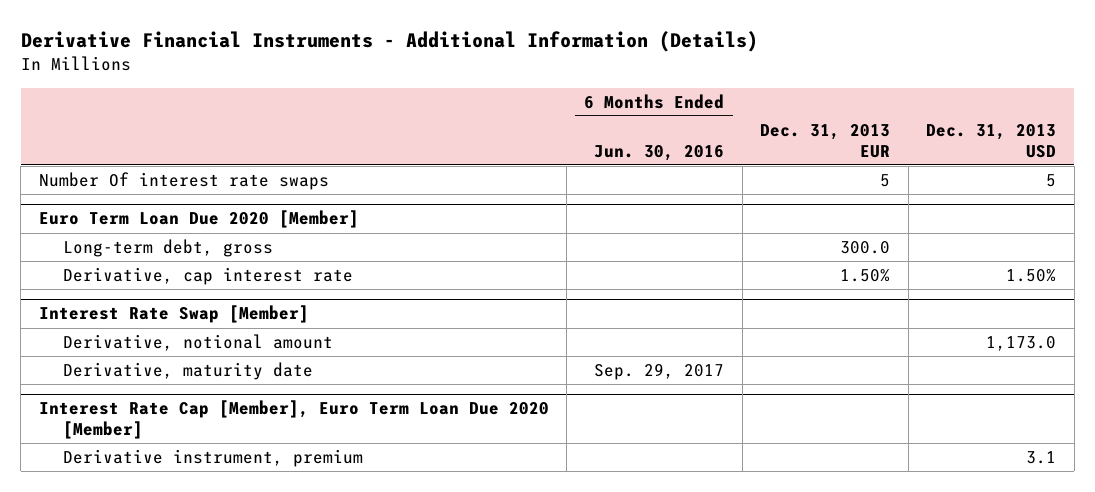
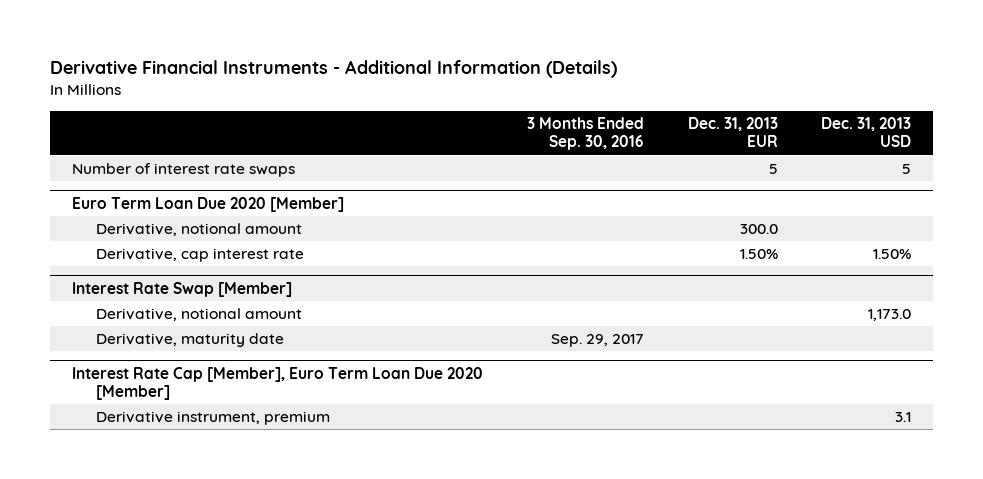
- | 6 Months Ended Jun. 30, 2016 | Dec. 31, 2013 EUR | Dec. 31, 2013 USD
+ | 3 Months Ended Sep. 30, 2016 | Dec. 31, 2013 EUR | Dec. 31, 2013 USD
- Number Of interest rate swaps | | 5 | 5
+ Number of interest rate swaps | | 5 | 5
@ Euro Term Loan Due 2020 [Member]
- Long-term debt, gross | | 300.0 |
+ Derivative, notional amount | | 300.0 |

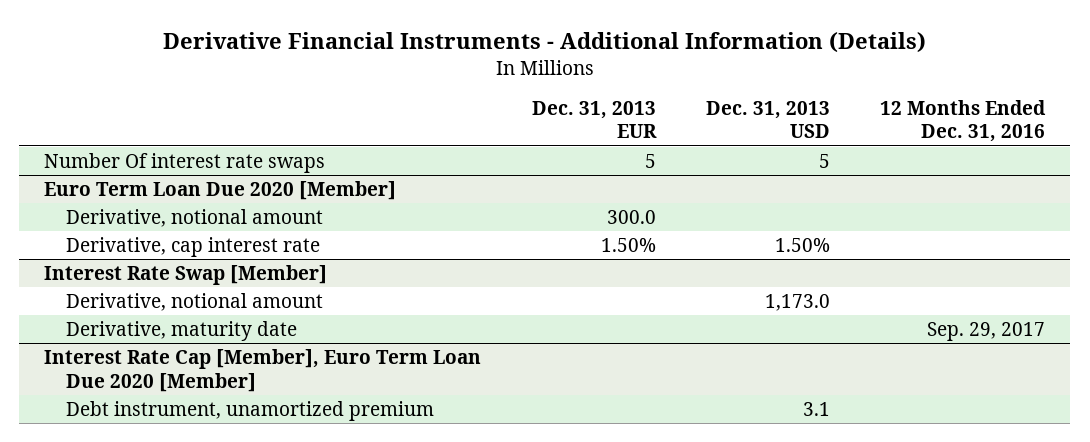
- | 3 Months Ended Sep. 30, 2016 | Dec. 31, 2013 EUR | Dec. 31, 2013 USD
+ | Dec. 31, 2013 EUR | Dec. 31, 2013 USD | 12 Months Ended Dec. 31, 2016
- Number of interest rate swaps | | 5 | 5
+ Number Of interest rate swaps | 5 | 5 |
@ Interest Rate Cap [Member], Euro Term Loan Due 2020 [Member]
- Derivative instrument, premium | | | 3.1
+ Debt instrument, unamortized premium | | 3.1 |

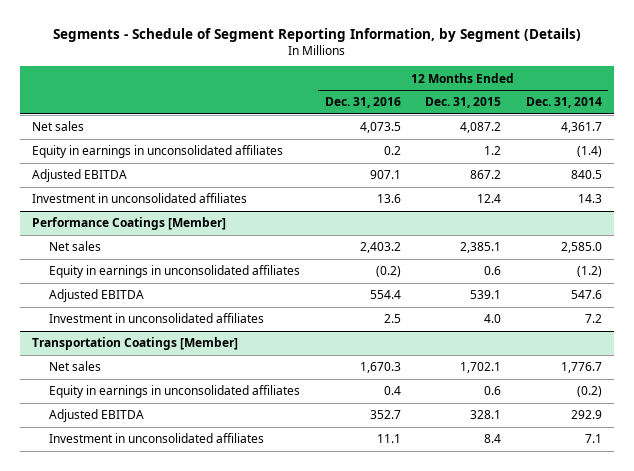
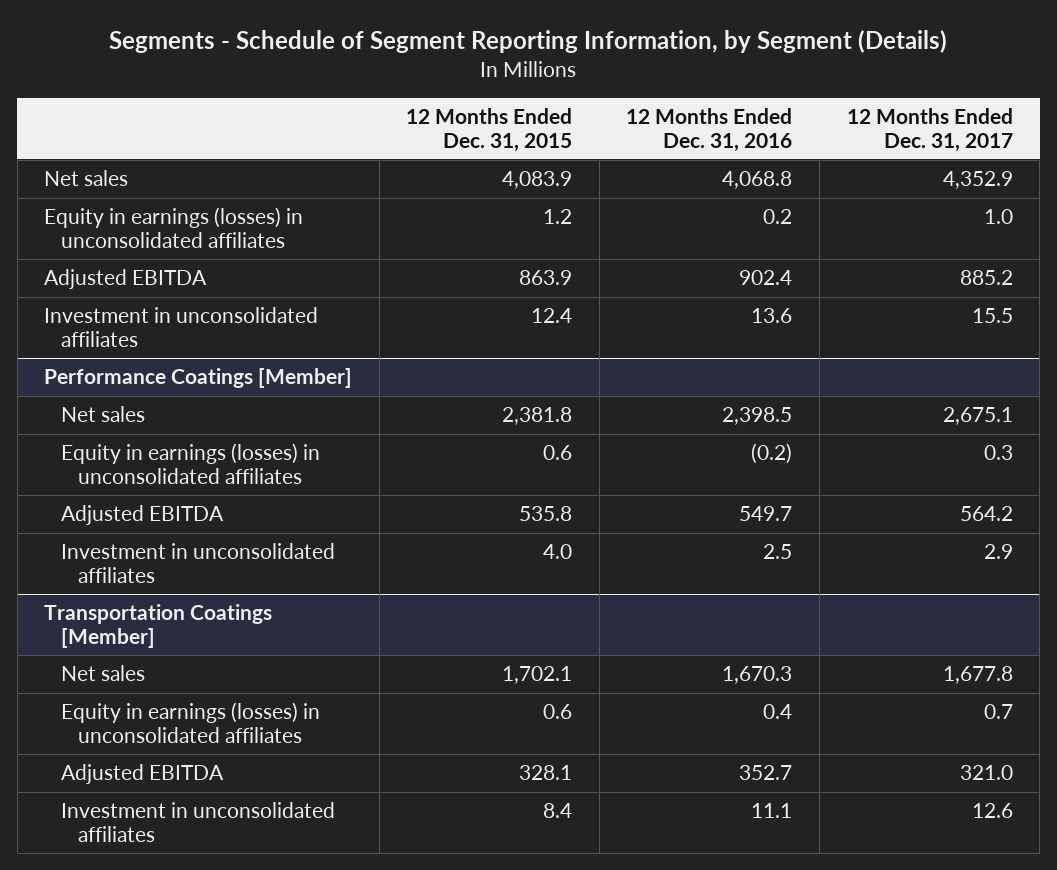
- | 12 Months Ended Dec. 31, 2016 | 12 Months Ended Dec. 31, 2015 | 12 Months Ended Dec. 31, 2014
+ | 12 Months Ended Dec. 31, 2015 | 12 Months Ended Dec. 31, 2016 | 12 Months Ended Dec. 31, 2017
- Net sales | 4,073.5 | 4,087.2 | 4,361.7
- Equity in earnings in unconsolidated affiliates | 0.2 | 1.2 | (1.4)
- Adjusted EBITDA | 907.1 | 867.2 | 840.5
+ Net sales | 4,083.9 | 4,068.8 | 4,352.9
+ Equity in earnings (losses) in unconsolidated affiliates | 1.2 | 0.2 | 1.0
+ Adjusted EBITDA | 863.9 | 902.4 | 885.2
@ Performance Coatings [Member]
- Net sales | 2,403.2 | 2,385.1 | 2,585.0
- Equity in earnings in unconsolidated affiliates | (0.2) | 0.6 | (1.2)
- Adjusted EBITDA | 554.4 | 539.1 | 547.6
+ Net sales | 2,381.8 | 2,398.5 | 2,675.1
+ Equity in earnings (losses) in unconsolidated affiliates | 0.6 | (0.2) | 0.3
+ Adjusted EBITDA | 535.8 | 549.7 | 564.2
@ Transportation Coatings [Member]
- Equity in earnings in unconsolidated affiliates | 0.4 | 0.6 | (0.2)
+ Equity in earnings (losses) in unconsolidated affiliates | 0.6 | 0.4 | 0.7

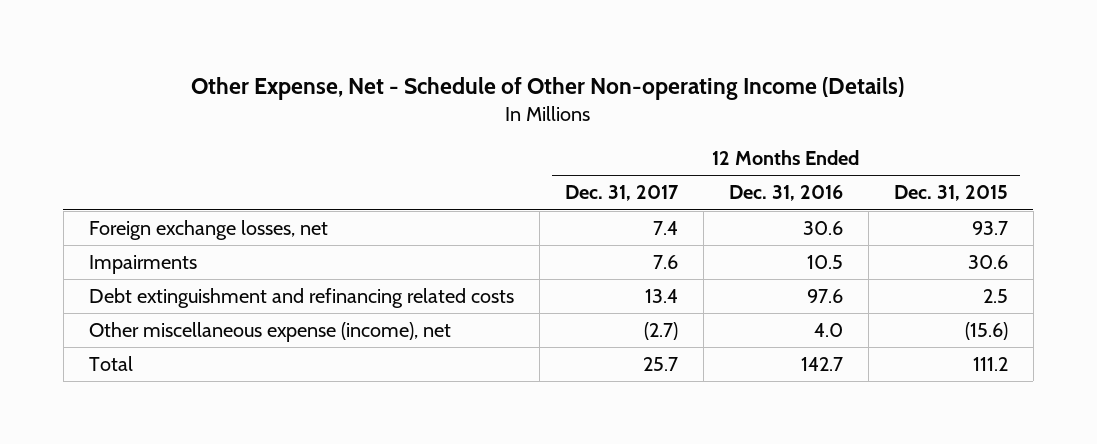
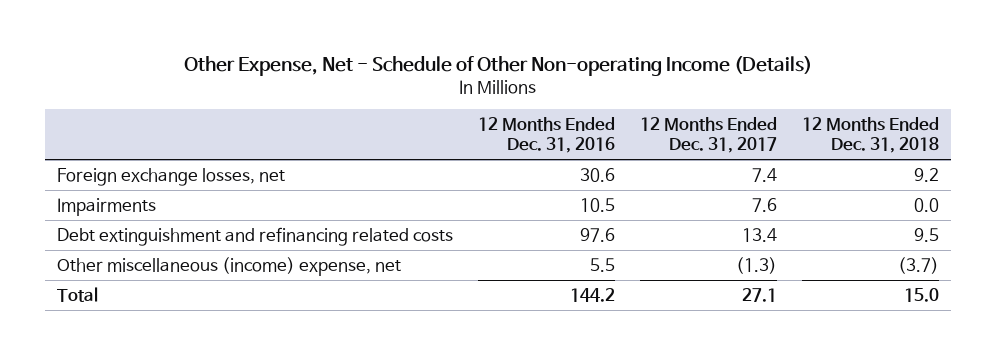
- | 12 Months Ended Dec. 31, 2017 | 12 Months Ended Dec. 31, 2016 | 12 Months Ended Dec. 31, 2015
+ | 12 Months Ended Dec. 31, 2016 | 12 Months Ended Dec. 31, 2017 | 12 Months Ended Dec. 31, 2018
- Other miscellaneous expense (income), net | (2.7) | 4.0 | (15.6)
- Total | 25.7 | 142.7 | 111.2
+ Other miscellaneous (income) expense, net | 5.5 | (1.3) | (3.7)
+ Total | 144.2 | 27.1 | 15.0

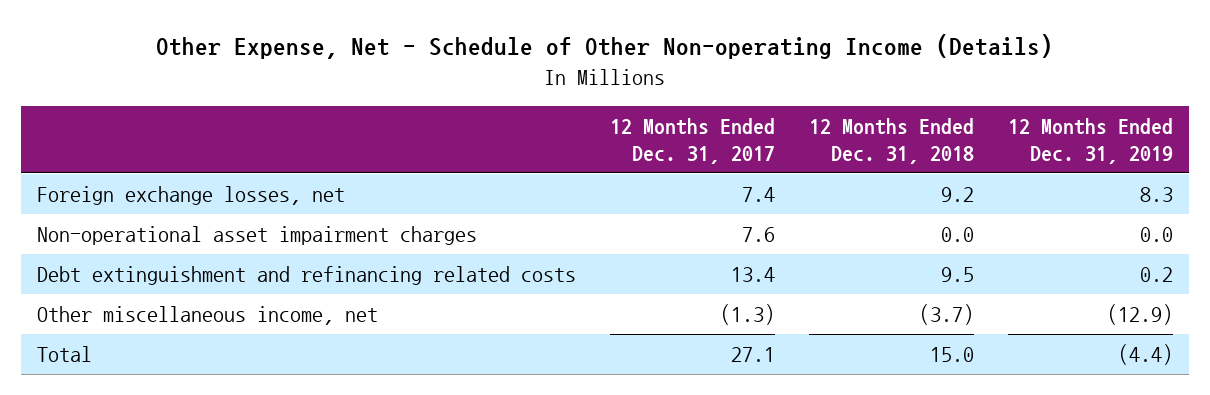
- | 12 Months Ended Dec. 31, 2016 | 12 Months Ended Dec. 31, 2017 | 12 Months Ended Dec. 31, 2018
+ | 12 Months Ended Dec. 31, 2017 | 12 Months Ended Dec. 31, 2018 | 12 Months Ended Dec. 31, 2019
- Impairments | 10.5 | 7.6 | 0.0
+ Non-operational asset impairment charges | 7.6 | 0.0 | 0.0
- Other miscellaneous (income) expense, net | 5.5 | (1.3) | (3.7)
+ Other miscellaneous income, net | (1.3) | (3.7) | (12.9)

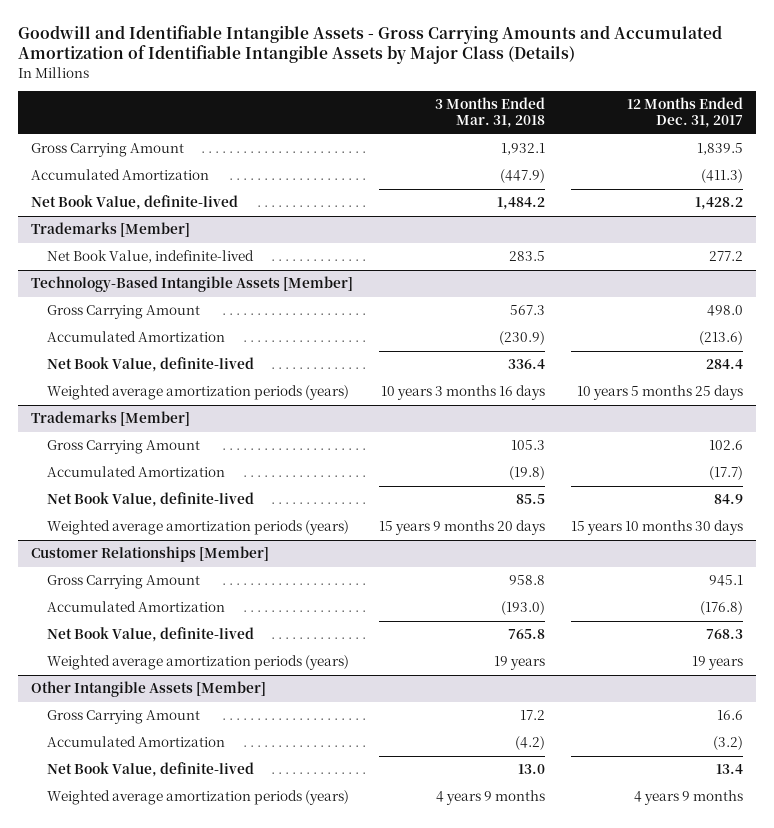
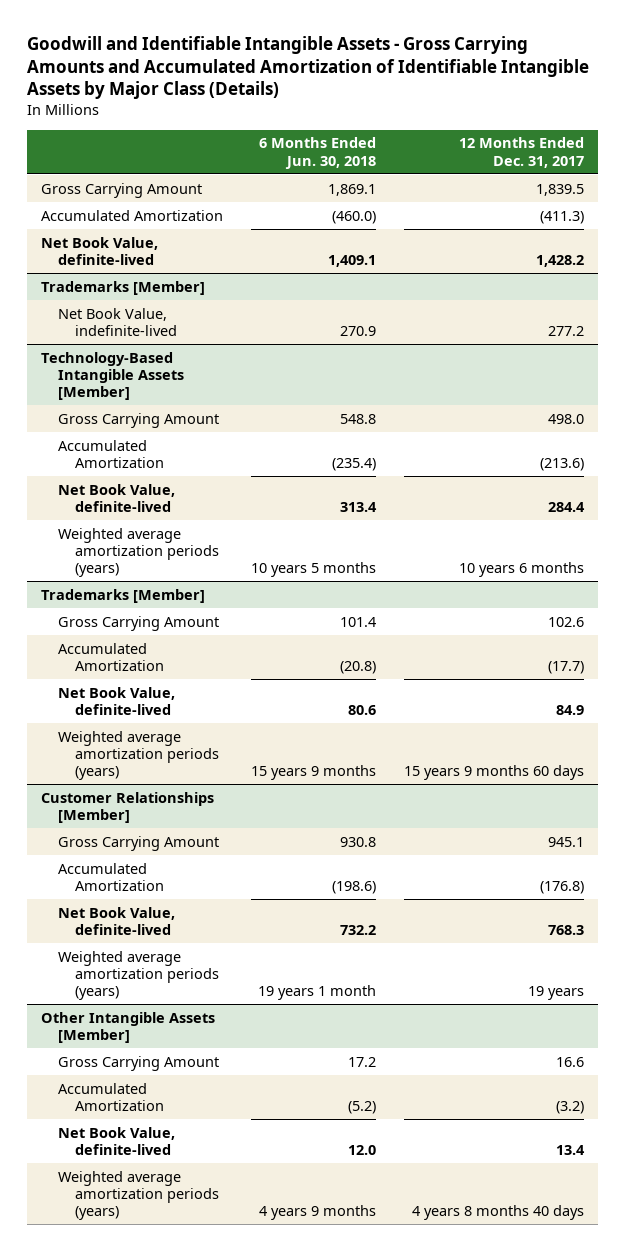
- | 3 Months Ended Mar. 31, 2018 | 12 Months Ended Dec. 31, 2017
+ | 6 Months Ended Jun. 30, 2018 | 12 Months Ended Dec. 31, 2017
@ Technology-Based Intangible Assets [Member]
- Weighted average amortization periods (years) | 10 years 3 months 16 days | 10 years 5 months 25 days
+ Weighted average amortization periods (years) | 10 years 5 months | 10 years 6 months
@ Trademarks [Member]
- Weighted average amortization periods (years) | 15 years 9 months 20 days | 15 years 10 months 30 days
+ Weighted average amortization periods (years) | 15 years 9 months | 15 years 9 months 60 days
@ Other Intangible Assets [Member]
- Weighted average amortization periods (years) | 4 years 9 months | 4 years 9 months
+ Weighted average amortization periods (years) | 4 years 9 months | 4 years 8 months 40 days

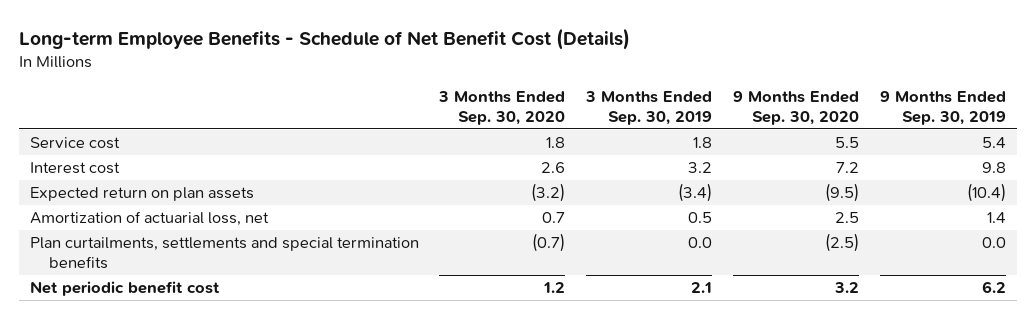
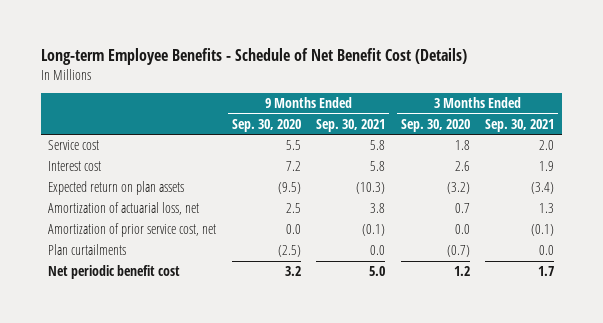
- | 3 Months Ended Sep. 30, 2020 | 3 Months Ended Sep. 30, 2019 | 9 Months Ended Sep. 30, 2020 | 9 Months Ended Sep. 30, 2019
+ | 9 Months Ended Sep. 30, 2020 | 9 Months Ended Sep. 30, 2021 | 3 Months Ended Sep. 30, 2020 | 3 Months Ended Sep. 30, 2021
- Plan curtailments, settlements and special termination benefits | (0.7) | 0.0 | (2.5) | 0.0
+ Amortization of prior service cost, net | 0.0 | (0.1) | 0.0 | (0.1)
+ Plan curtailments | (2.5) | 0.0 | (0.7) | 0.0

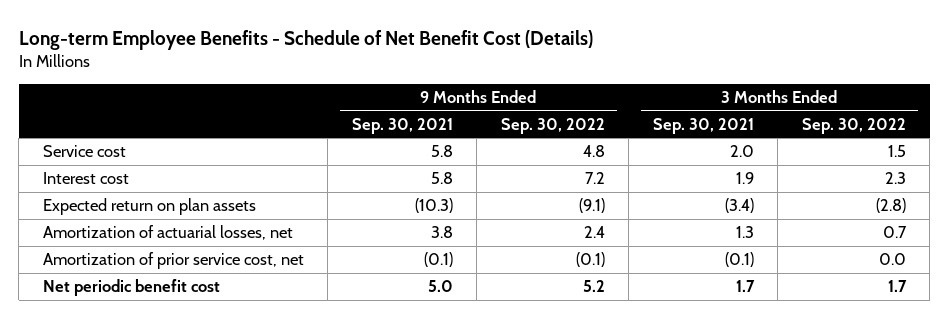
- | 9 Months Ended Sep. 30, 2020 | 9 Months Ended Sep. 30, 2021 | 3 Months Ended Sep. 30, 2020 | 3 Months Ended Sep. 30, 2021
+ | 9 Months Ended Sep. 30, 2021 | 9 Months Ended Sep. 30, 2022 | 3 Months Ended Sep. 30, 2021 | 3 Months Ended Sep. 30, 2022
- Amortization of actuarial loss, net | 2.5 | 3.8 | 0.7 | 1.3
+ Amortization of actuarial losses, net | 3.8 | 2.4 | 1.3 | 0.7
- Plan curtailments | (2.5) | 0.0 | (0.7) | 0.0

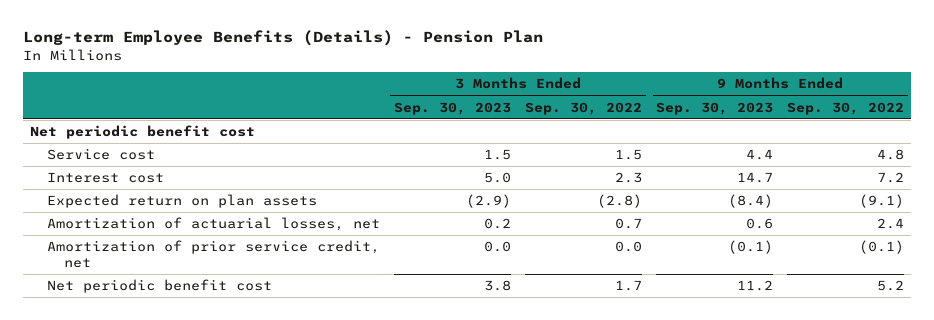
- Long-term Employee Benefits - Schedule of Net Benefit Cost (Details)
+ Long-term Employee Benefits (Details) - Pension Plan
- | 9 Months Ended Sep. 30, 2021 | 9 Months Ended Sep. 30, 2022 | 3 Months Ended Sep. 30, 2021 | 3 Months Ended Sep. 30, 2022
+ | 3 Months Ended Sep. 30, 2023 | 3 Months Ended Sep. 30, 2022 | 9 Months Ended Sep. 30, 2023 | 9 Months Ended Sep. 30, 2022
+ Net periodic benefit cost
- Amortization of prior service cost, net | (0.1) | (0.1) | (0.1) | 0.0
+ Amortization of prior service credit, net | 0.0 | 0.0 | (0.1) | (0.1)

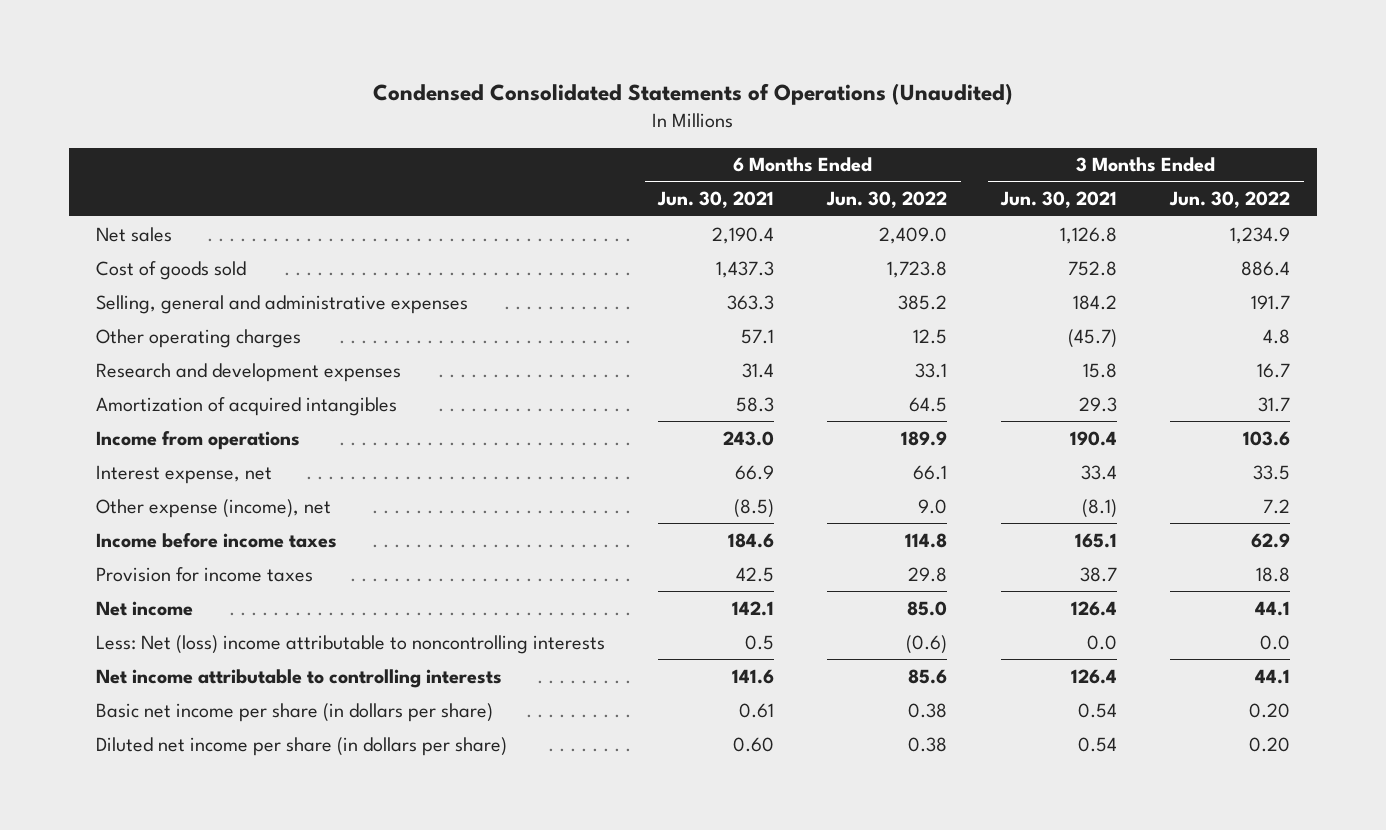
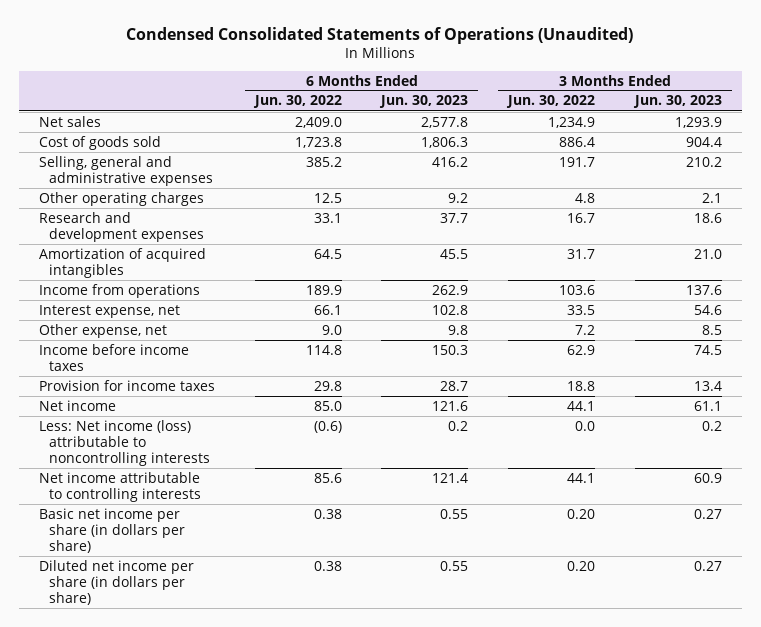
- | 6 Months Ended Jun. 30, 2021 | 6 Months Ended Jun. 30, 2022 | 3 Months Ended Jun. 30, 2021 | 3 Months Ended Jun. 30, 2022
+ | 6 Months Ended Jun. 30, 2022 | 6 Months Ended Jun. 30, 2023 | 3 Months Ended Jun. 30, 2022 | 3 Months Ended Jun. 30, 2023
- Other expense (income), net | (8.5) | 9.0 | (8.1) | 7.2
+ Other expense, net | 9.0 | 9.8 | 7.2 | 8.5
- Less: Net (loss) income attributable to noncontrolling interests | 0.5 | (0.6) | 0.0 | 0.0
+ Less: Net income (loss) attributable to noncontrolling interests | (0.6) | 0.2 | 0.0 | 0.2

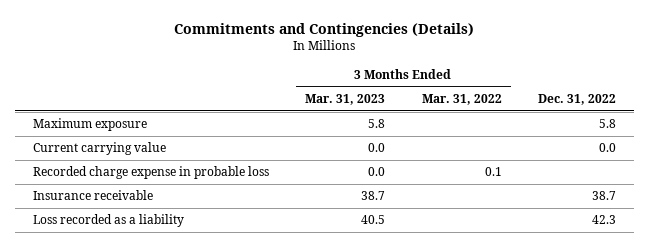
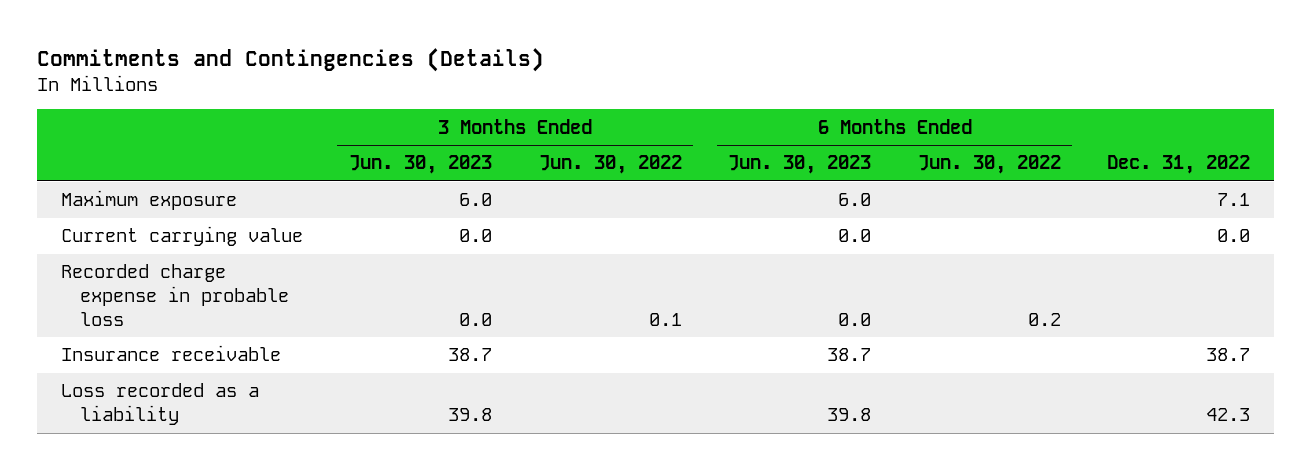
- | 3 Months Ended Mar. 31, 2023 | 3 Months Ended Mar. 31, 2022 | Dec. 31, 2022
+ | 3 Months Ended Jun. 30, 2023 | 3 Months Ended Jun. 30, 2022 | 6 Months Ended Jun. 30, 2023 | 6 Months Ended Jun. 30, 2022 | Dec. 31, 2022
- Maximum exposure | 5.8 | | 5.8
+ Maximum exposure | 6.0 | | 6.0 | | 7.1

